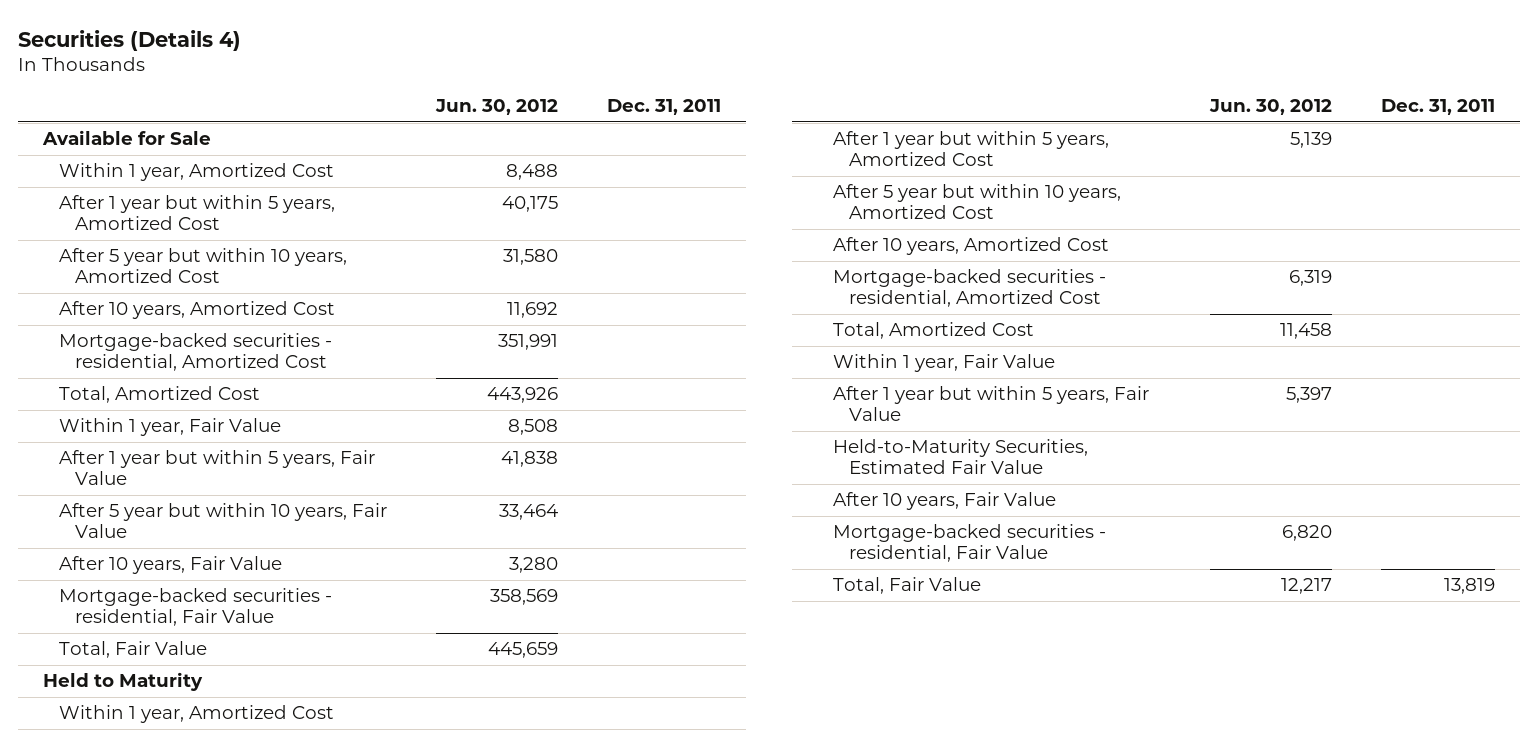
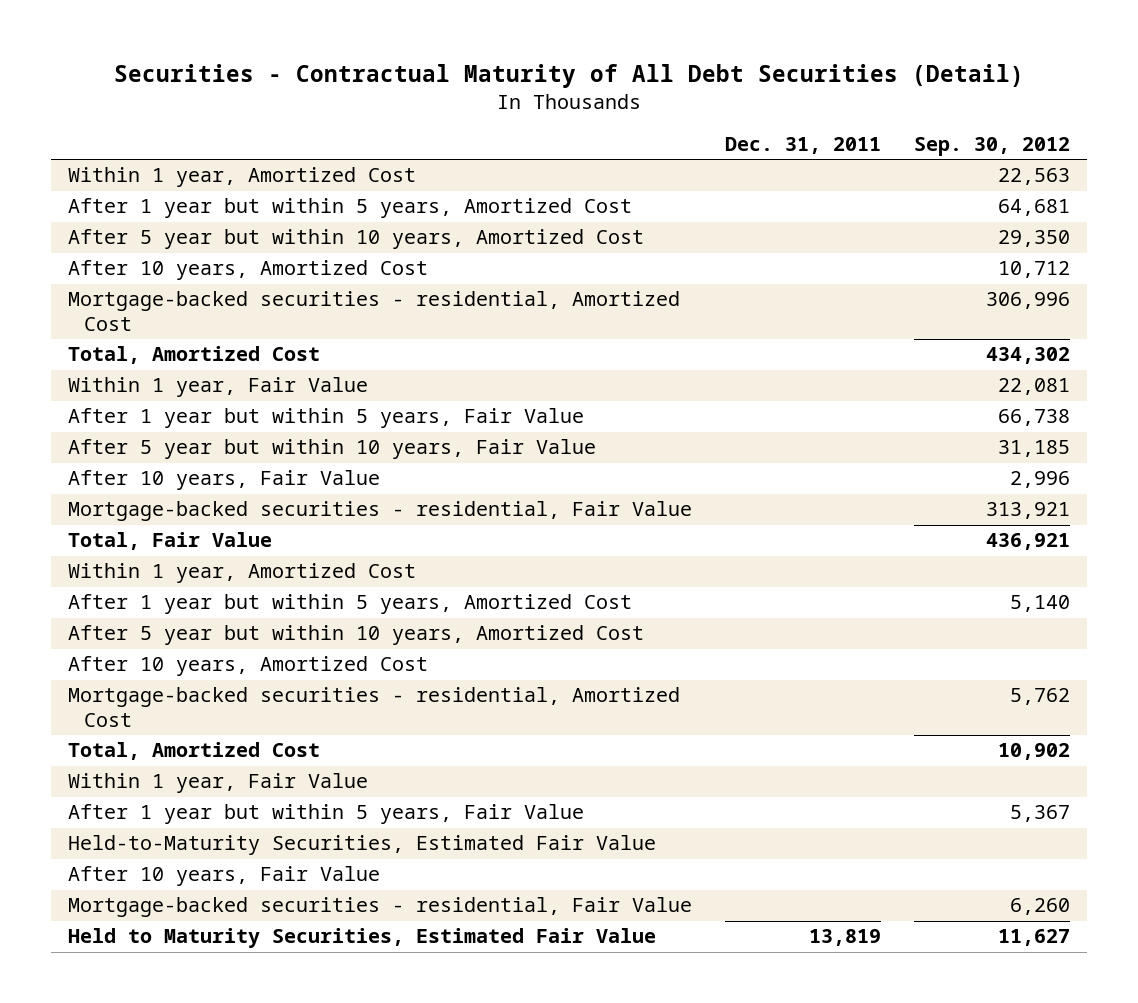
- Securities (Details 4)
+ Securities - Contractual Maturity of All Debt Securities (Detail)
- | Jun. 30, 2012 | Dec. 31, 2011
+ | Dec. 31, 2011 | Sep. 30, 2012
- Available for Sale
- Held to Maturity
- Total, Fair Value | 12,217 | 13,819
+ Held to Maturity Securities, Estimated Fair Value | 13,819 | 11,627

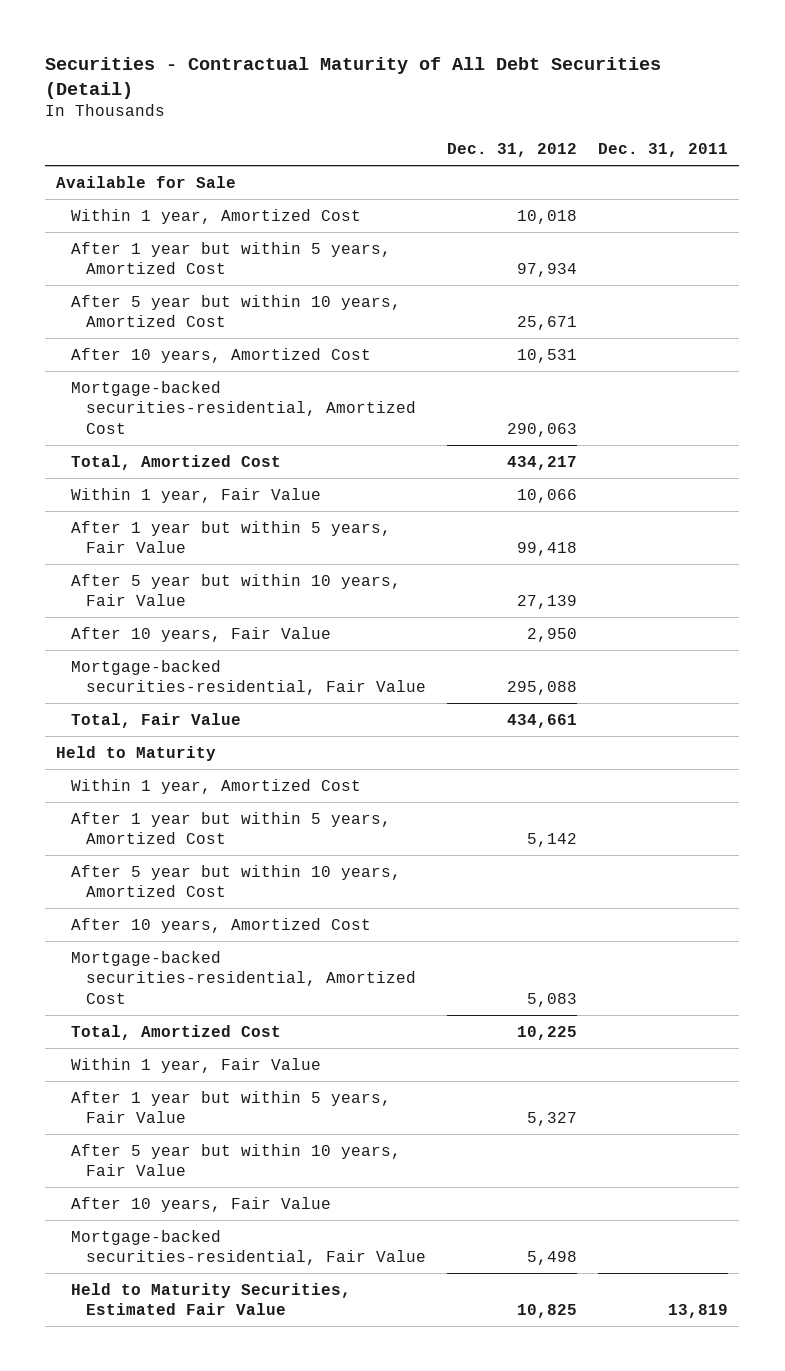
- | Dec. 31, 2011 | Sep. 30, 2012
+ | Dec. 31, 2012 | Dec. 31, 2011
+ Available for Sale
- Mortgage-backed securities - residential, Amortized Cost | | 306,996
+ Mortgage-backed securities-residential, Amortized Cost | 290,063 |
- Mortgage-backed securities - residential, Fair Value | | 313,921
+ Mortgage-backed securities-residential, Fair Value | 295,088 |
+ Held to Maturity
- Mortgage-backed securities - residential, Amortized Cost | | 5,762
+ Mortgage-backed securities-residential, Amortized Cost | 5,083 |
- Held-to-Maturity Securities, Estimated Fair Value
+ After 5 year but within 10 years, Fair Value
- Mortgage-backed securities - residential, Fair Value | | 6,260
+ Mortgage-backed securities-residential, Fair Value | 5,498 |

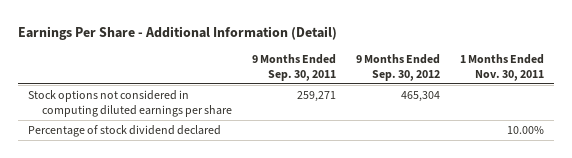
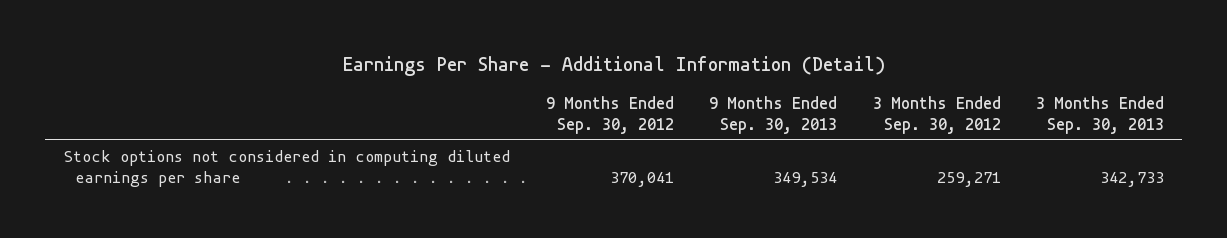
- | 9 Months Ended Sep. 30, 2011 | 9 Months Ended Sep. 30, 2012 | 1 Months Ended Nov. 30, 2011
+ | 9 Months Ended Sep. 30, 2012 | 9 Months Ended Sep. 30, 2013 | 3 Months Ended Sep. 30, 2012 | 3 Months Ended Sep. 30, 2013
- Stock options not considered in computing diluted earnings per share | 259,271 | 465,304 |
- Percentage of stock dividend declared | | | 10.00%
+ Stock options not considered in computing diluted earnings per share | 370,041 | 349,534 | 259,271 | 342,733

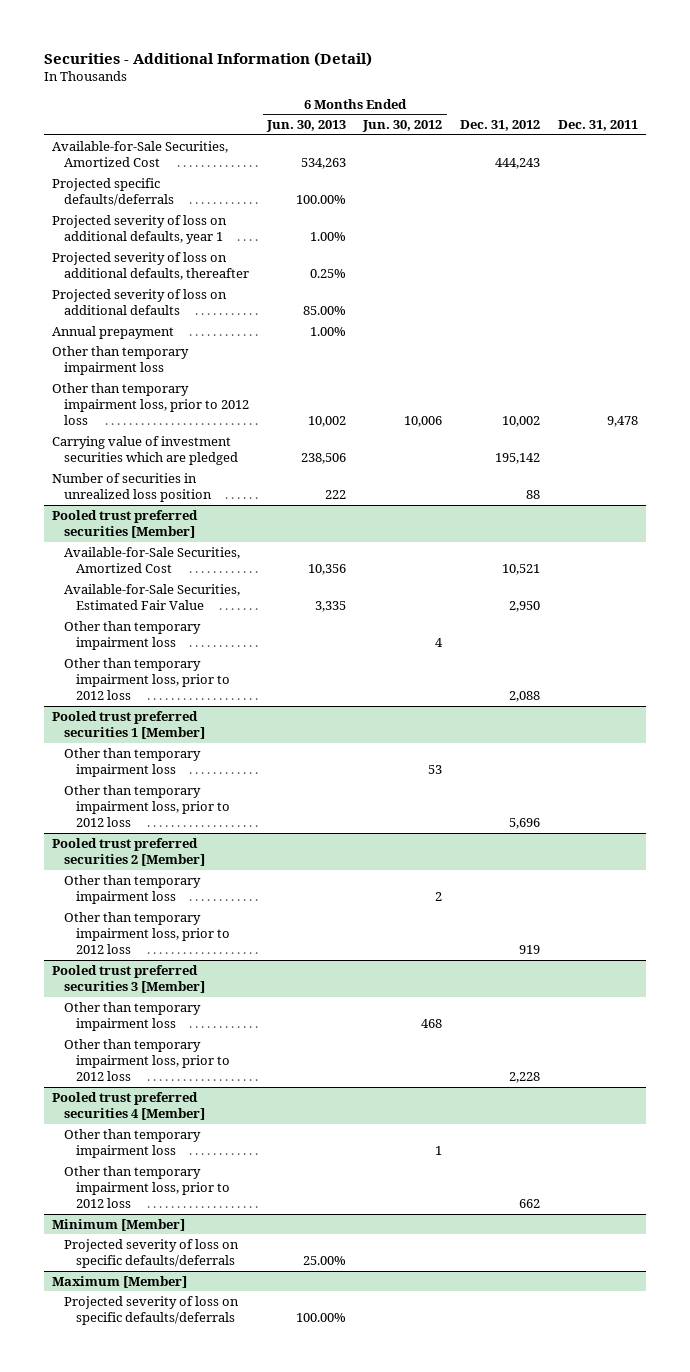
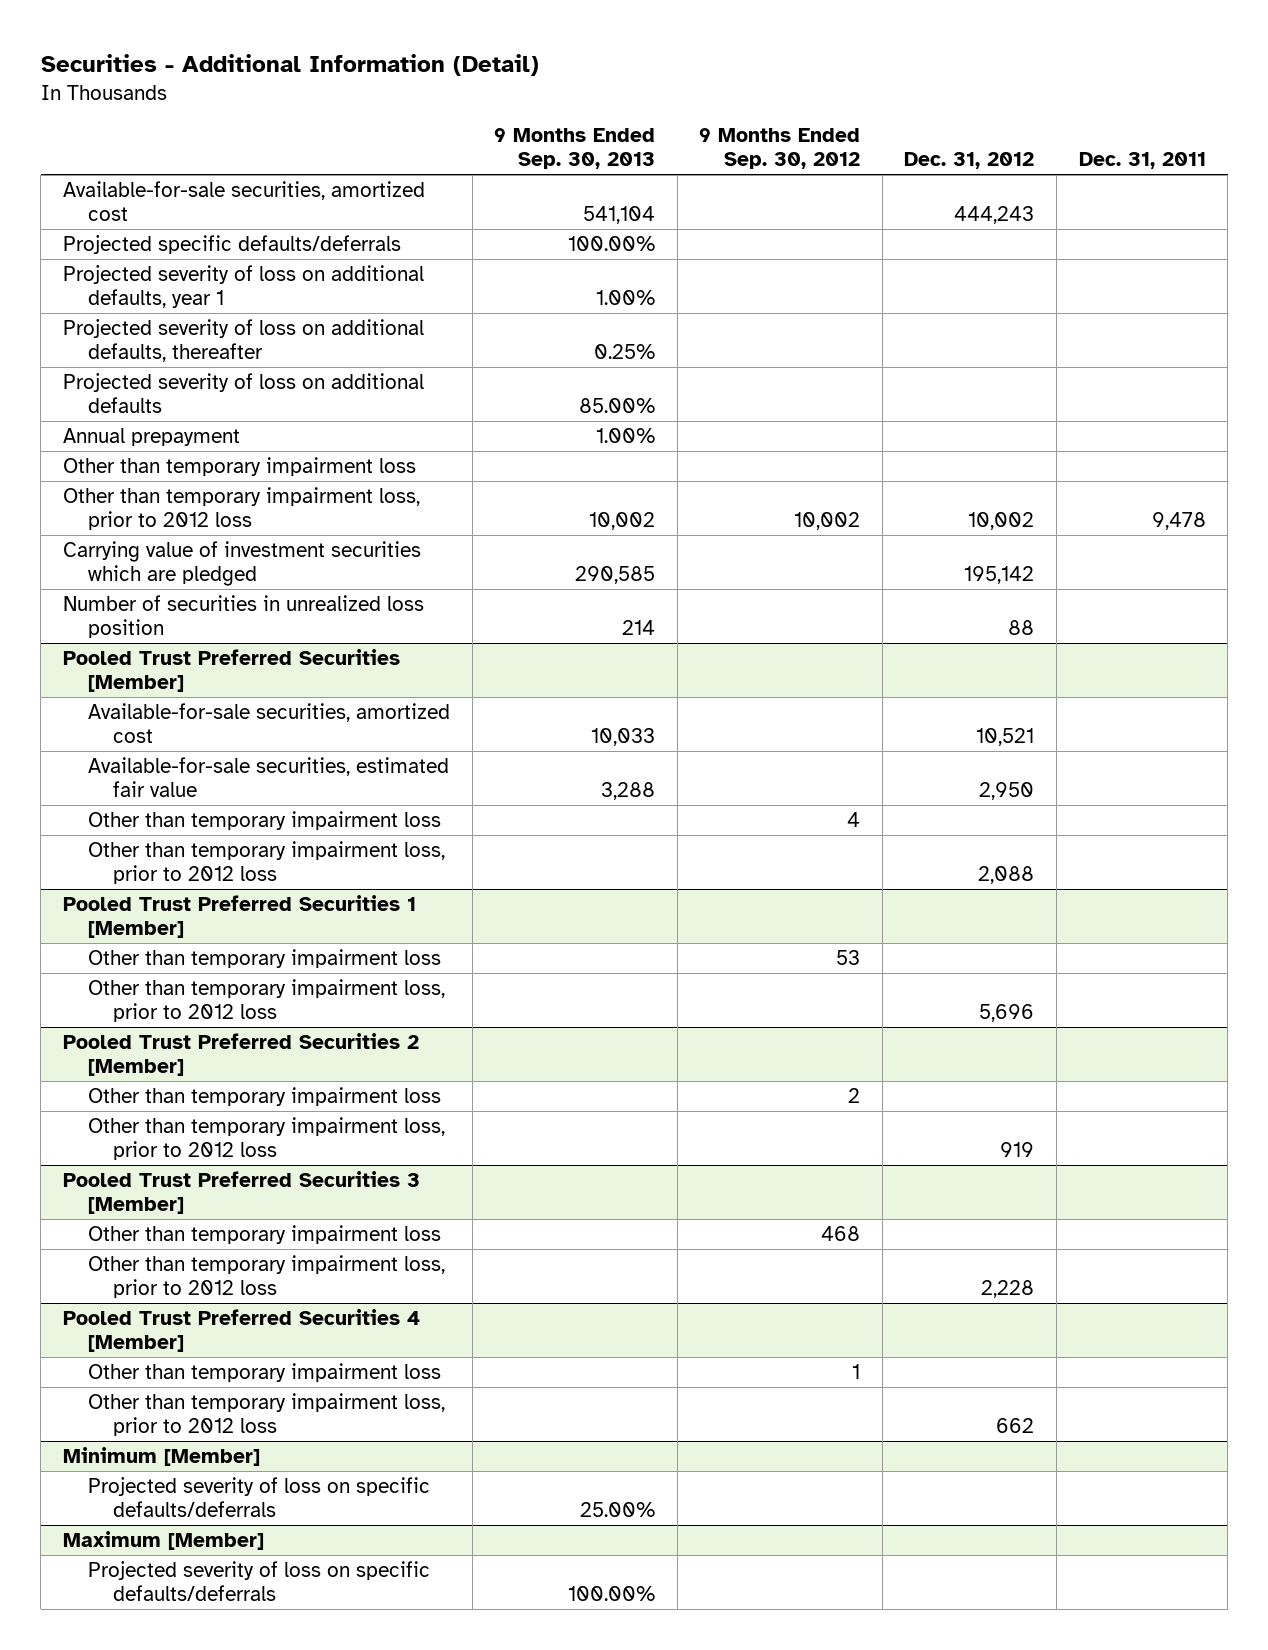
- | 6 Months Ended Jun. 30, 2013 | 6 Months Ended Jun. 30, 2012 | Dec. 31, 2012 | Dec. 31, 2011
+ | 9 Months Ended Sep. 30, 2013 | 9 Months Ended Sep. 30, 2012 | Dec. 31, 2012 | Dec. 31, 2011
- Available-for-Sale Securities, Amortized Cost | 534,263 | | 444,243 |
+ Available-for-sale securities, amortized cost | 541,104 | | 444,243 |
- Pooled trust preferred securities [Member]
- Available-for-Sale Securities, Amortized Cost | 10,356 | | 10,521 |
- Available-for-Sale Securities, Estimated Fair Value | 3,335 | | 2,950 |
+ Pooled Trust Preferred Securities [Member]
+ Available-for-sale securities, amortized cost | 10,033 | | 10,521 |
+ Available-for-sale securities, estimated fair value | 3,288 | | 2,950 |
- Pooled trust preferred securities 1 [Member]
+ Pooled Trust Preferred Securities 1 [Member]
- Pooled trust preferred securities 2 [Member]
+ Pooled Trust Preferred Securities 2 [Member]
- Pooled trust preferred securities 3 [Member]
+ Pooled Trust Preferred Securities 3 [Member]
- Pooled trust preferred securities 4 [Member]
+ Pooled Trust Preferred Securities 4 [Member]

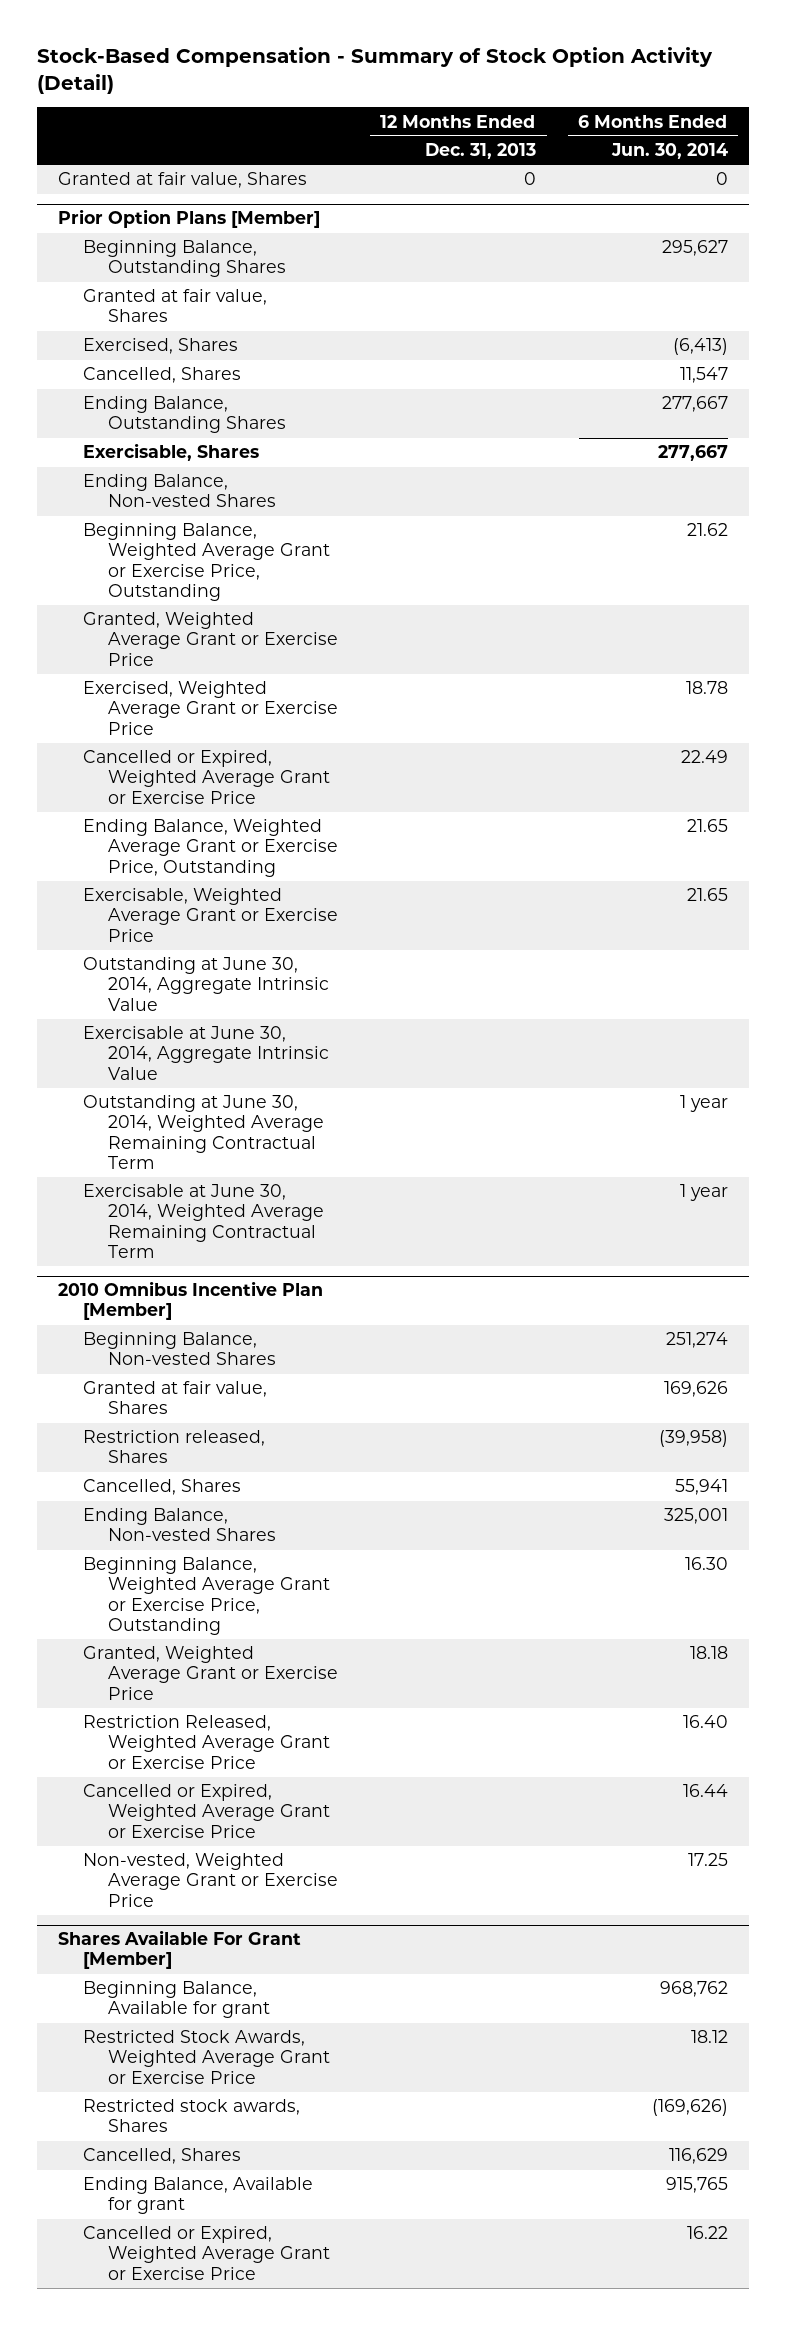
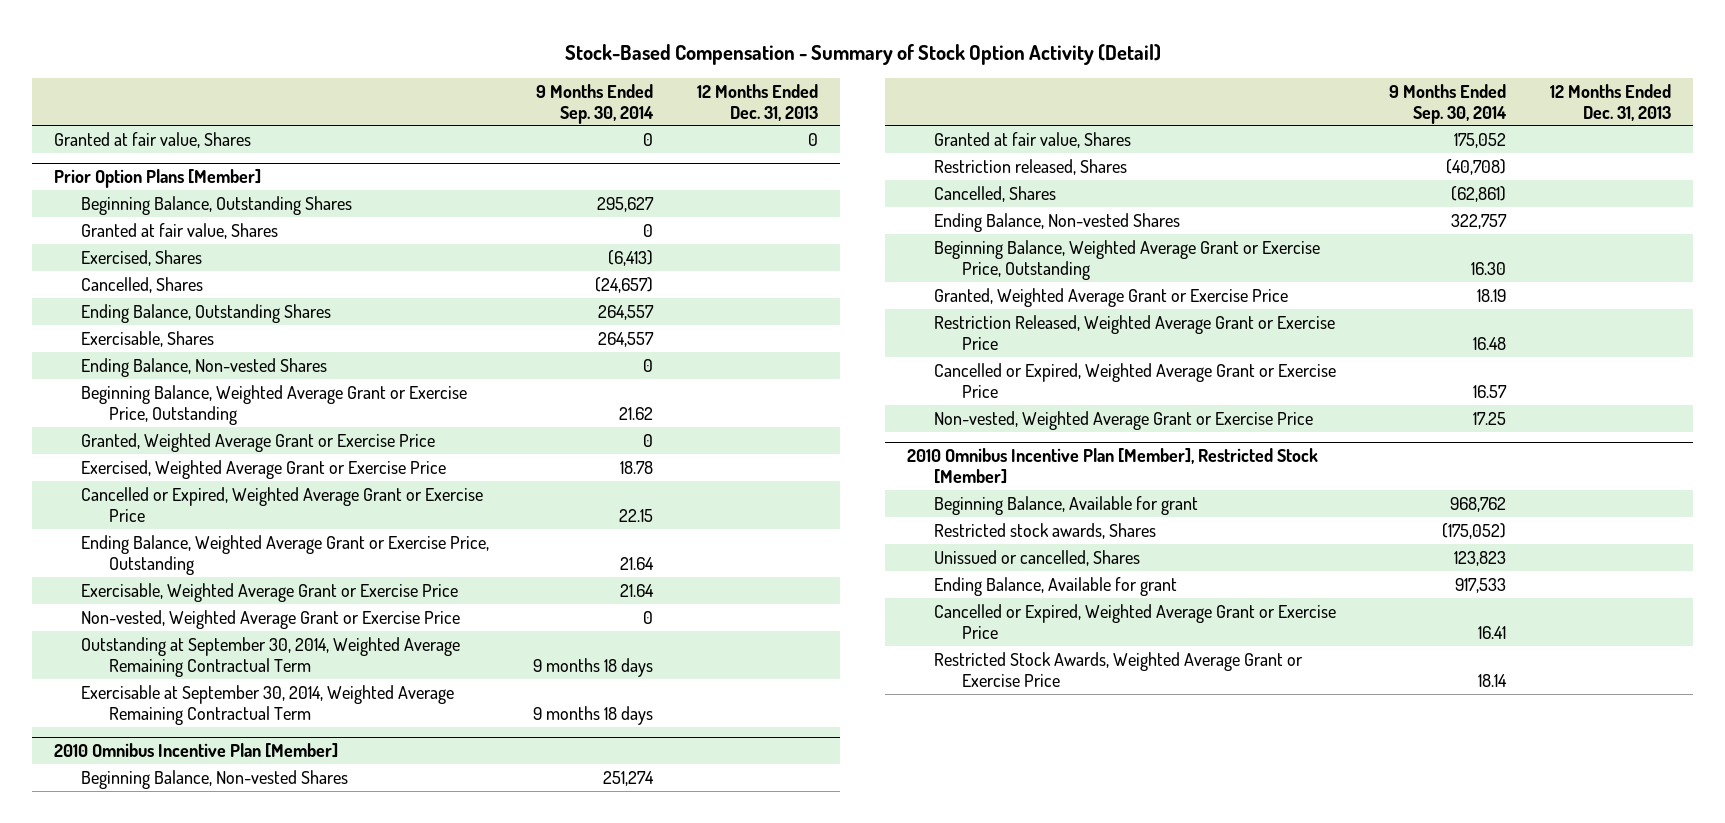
- | 12 Months Ended Dec. 31, 2013 | 6 Months Ended Jun. 30, 2014
+ | 9 Months Ended Sep. 30, 2014 | 12 Months Ended Dec. 31, 2013
@ Prior Option Plans [Member]
- Outstanding at June 30, 2014, Aggregate Intrinsic Value
- Exercisable at June 30, 2014, Aggregate Intrinsic Value
- Outstanding at June 30, 2014, Weighted Average Remaining Contractual Term | | 1 year
- Exercisable at June 30, 2014, Weighted Average Remaining Contractual Term | | 1 year
+ Non-vested, Weighted Average Grant or Exercise Price | 0 |
+ Outstanding at September 30, 2014, Weighted Average Remaining Contractual Term | 9 months 18 days |
+ Exercisable at September 30, 2014, Weighted Average Remaining Contractual Term | 9 months 18 days |
- Shares Available For Grant [Member]
- Beginning Balance, Available for grant | | 968,762
- Restricted Stock Awards, Weighted Average Grant or Exercise Price | | 18.12
- Restricted stock awards, Shares | | (169,626)
- Cancelled, Shares | | 116,629
- Ending Balance, Available for grant | | 915,765
- Cancelled or Expired, Weighted Average Grant or Exercise Price | | 16.22
+ 2010 Omnibus Incentive Plan [Member], Restricted Stock [Member]
+ Beginning Balance, Available for grant | 968,762 |
+ Restricted stock awards, Shares | (175,052) |
+ Unissued or cancelled, Shares | 123,823 |
+ Ending Balance, Available for grant | 917,533 |
+ Cancelled or Expired, Weighted Average Grant or Exercise Price | 16.41 |
+ Restricted Stock Awards, Weighted Average Grant or Exercise Price | 18.14 |

